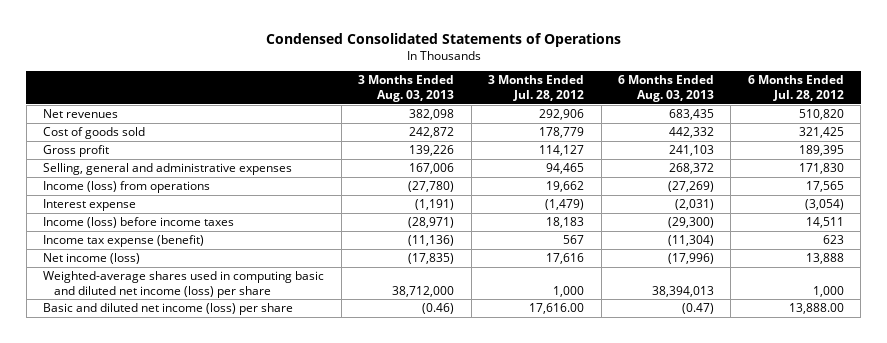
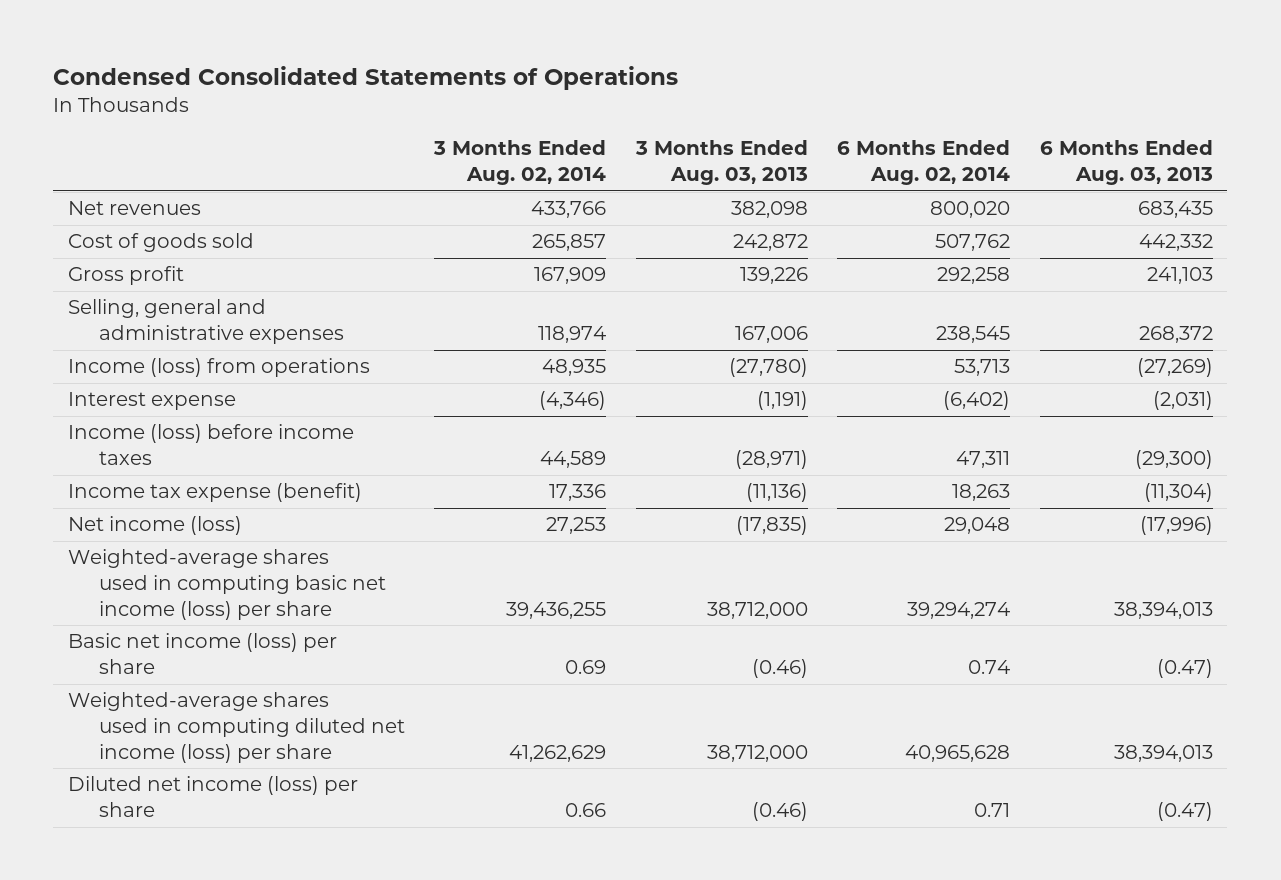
- | 3 Months Ended Aug. 03, 2013 | 3 Months Ended Jul. 28, 2012 | 6 Months Ended Aug. 03, 2013 | 6 Months Ended Jul. 28, 2012
+ | 3 Months Ended Aug. 02, 2014 | 3 Months Ended Aug. 03, 2013 | 6 Months Ended Aug. 02, 2014 | 6 Months Ended Aug. 03, 2013
- Weighted-average shares used in computing basic and diluted net income (loss) per share | 38,712,000 | 1,000 | 38,394,013 | 1,000
- Basic and diluted net income (loss) per share | (0.46) | 17,616.00 | (0.47) | 13,888.00
+ Weighted-average shares used in computing basic net income (loss) per share | 39,436,255 | 38,712,000 | 39,294,274 | 38,394,013
+ Basic net income (loss) per share | 0.69 | (0.46) | 0.74 | (0.47)
+ Weighted-average shares used in computing diluted net income (loss) per share | 41,262,629 | 38,712,000 | 40,965,628 | 38,394,013
+ Diluted net income (loss) per share | 0.66 | (0.46) | 0.71 | (0.47)

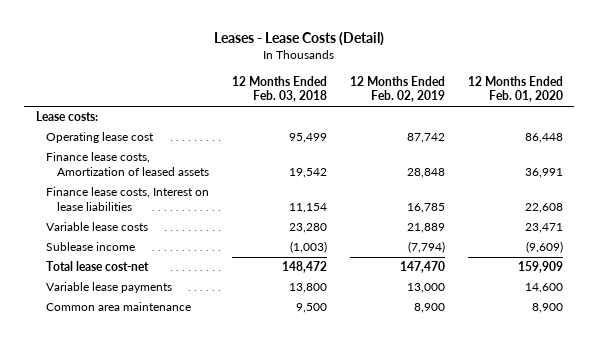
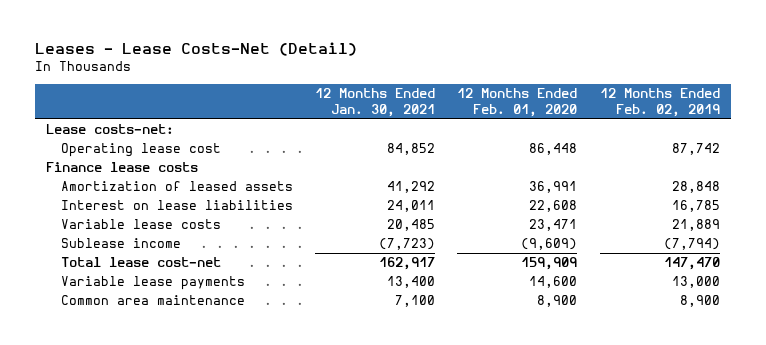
- Leases - Lease Costs (Detail)
+ Leases - Lease Costs-Net (Detail)
- | 12 Months Ended Feb. 03, 2018 | 12 Months Ended Feb. 02, 2019 | 12 Months Ended Feb. 01, 2020
+ | 12 Months Ended Jan. 30, 2021 | 12 Months Ended Feb. 01, 2020 | 12 Months Ended Feb. 02, 2019
- Lease costs:
+ Lease costs-net:
- Finance lease costs, Amortization of leased assets | 19,542 | 28,848 | 36,991
- Finance lease costs, Interest on lease liabilities | 11,154 | 16,785 | 22,608
+ Finance lease costs
+ Amortization of leased assets | 41,292 | 36,991 | 28,848
+ Interest on lease liabilities | 24,011 | 22,608 | 16,785

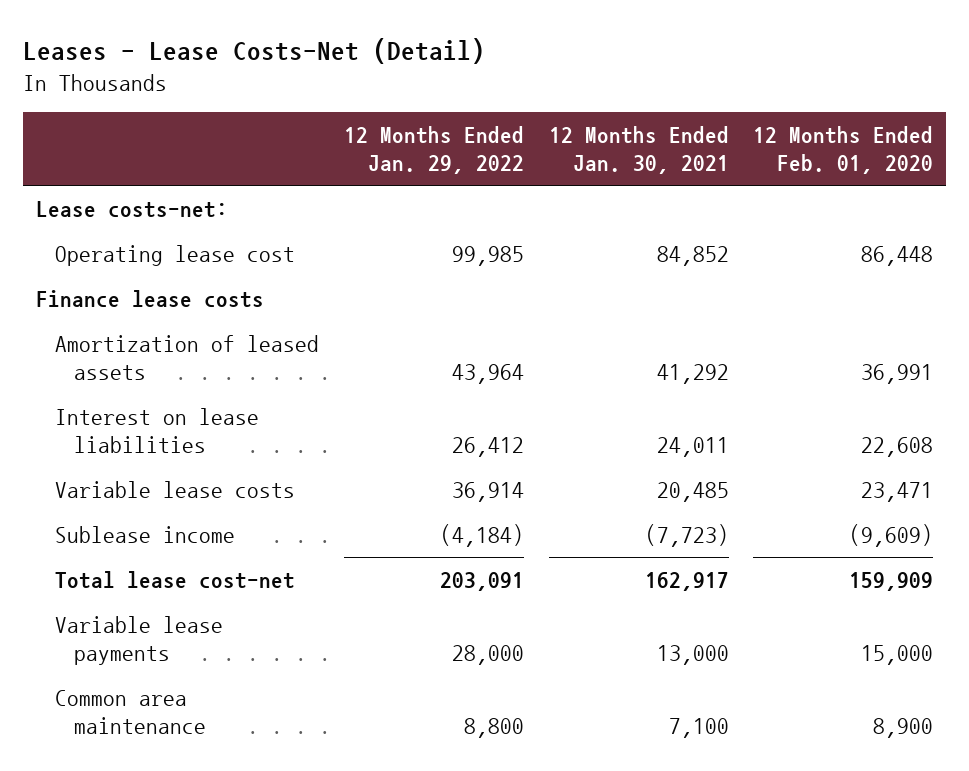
- | 12 Months Ended Jan. 30, 2021 | 12 Months Ended Feb. 01, 2020 | 12 Months Ended Feb. 02, 2019
+ | 12 Months Ended Jan. 29, 2022 | 12 Months Ended Jan. 30, 2021 | 12 Months Ended Feb. 01, 2020
- Variable lease payments | 13,400 | 14,600 | 13,000
+ Variable lease payments | 28,000 | 13,000 | 15,000

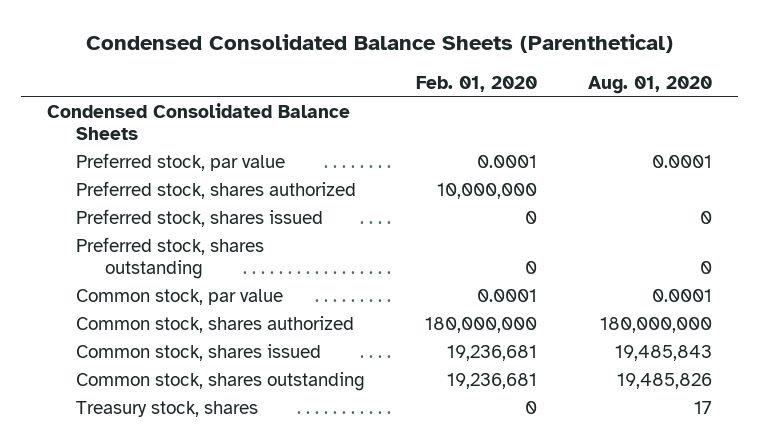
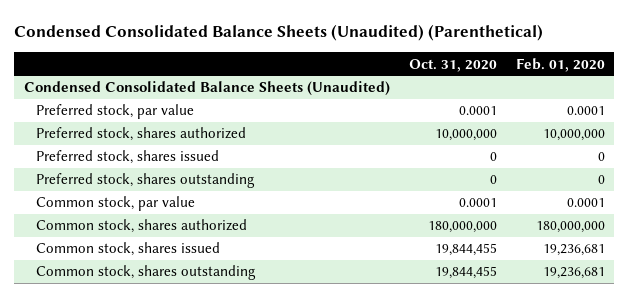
- Condensed Consolidated Balance Sheets (Parenthetical)
+ Condensed Consolidated Balance Sheets (Unaudited) (Parenthetical)
- | Feb. 01, 2020 | Aug. 01, 2020
+ | Oct. 31, 2020 | Feb. 01, 2020
- Condensed Consolidated Balance Sheets
+ Condensed Consolidated Balance Sheets (Unaudited)
- Treasury stock, shares | 0 | 17

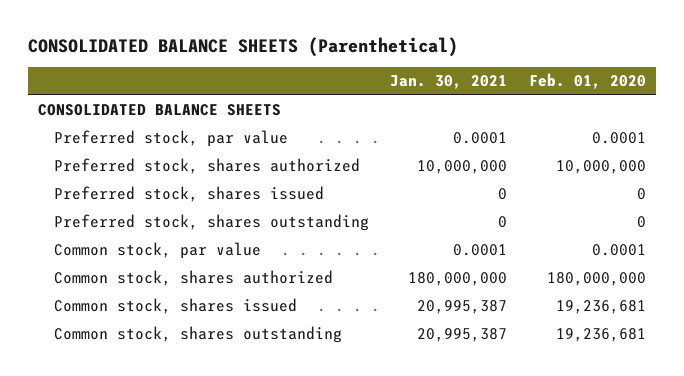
- Condensed Consolidated Balance Sheets (Unaudited) (Parenthetical)
+ CONSOLIDATED BALANCE SHEETS (Parenthetical)
- | Oct. 31, 2020 | Feb. 01, 2020
+ | Jan. 30, 2021 | Feb. 01, 2020
- Condensed Consolidated Balance Sheets (Unaudited)
+ CONSOLIDATED BALANCE SHEETS

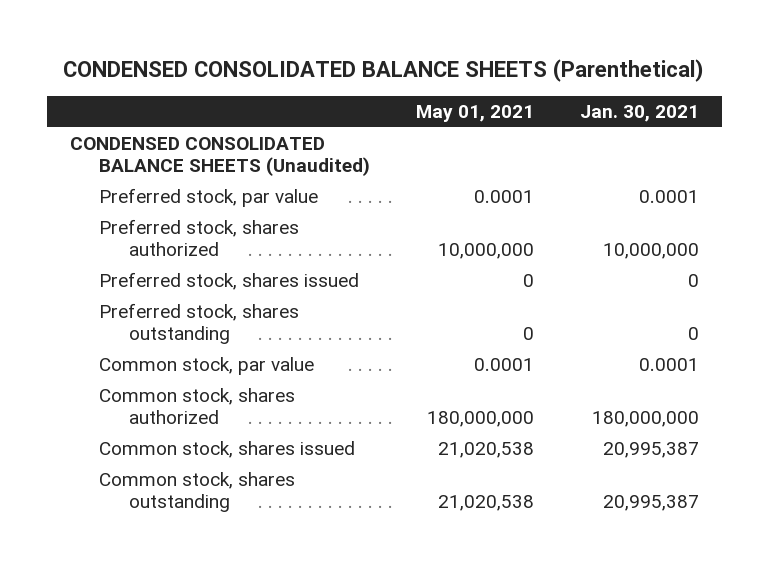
- CONSOLIDATED BALANCE SHEETS (Parenthetical)
+ CONDENSED CONSOLIDATED BALANCE SHEETS (Parenthetical)
- | Jan. 30, 2021 | Feb. 01, 2020
+ | May 01, 2021 | Jan. 30, 2021
- CONSOLIDATED BALANCE SHEETS
+ CONDENSED CONSOLIDATED BALANCE SHEETS (Unaudited)

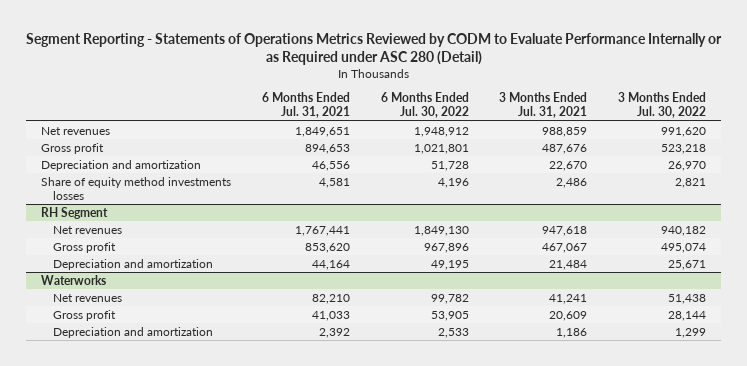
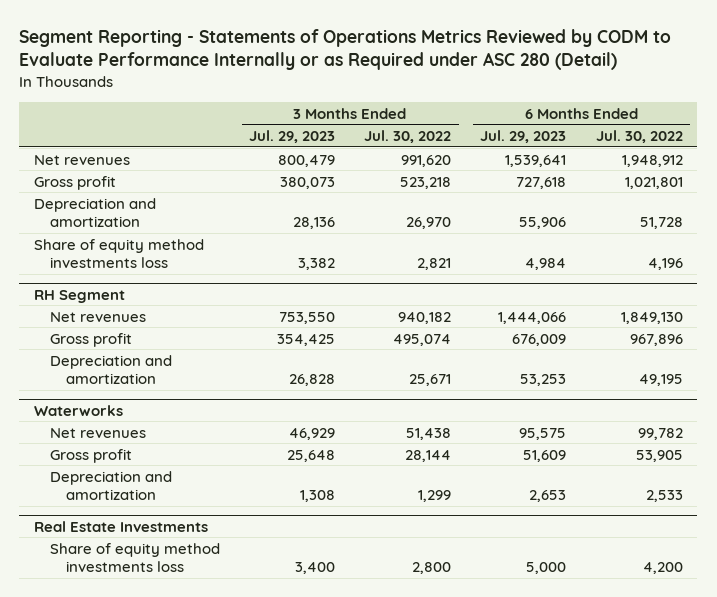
- | 6 Months Ended Jul. 31, 2021 | 6 Months Ended Jul. 30, 2022 | 3 Months Ended Jul. 31, 2021 | 3 Months Ended Jul. 30, 2022
+ | 3 Months Ended Jul. 29, 2023 | 3 Months Ended Jul. 30, 2022 | 6 Months Ended Jul. 29, 2023 | 6 Months Ended Jul. 30, 2022
- Share of equity method investments losses | 4,581 | 4,196 | 2,486 | 2,821
+ Share of equity method investments loss | 3,382 | 2,821 | 4,984 | 4,196
+ Real Estate Investments
+ Share of equity method investments loss | 3,400 | 2,800 | 5,000 | 4,200

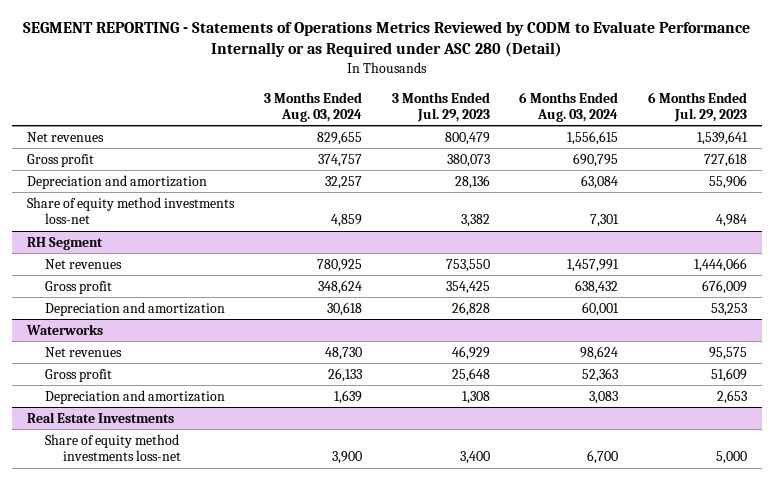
- Segment Reporting - Statements of Operations Metrics Reviewed by CODM to Evaluate Performance Internally or as Required under ASC 280 (Detail)
+ SEGMENT REPORTING - Statements of Operations Metrics Reviewed by CODM to Evaluate Performance Internally or as Required under ASC 280 (Detail)
- | 3 Months Ended Jul. 29, 2023 | 3 Months Ended Jul. 30, 2022 | 6 Months Ended Jul. 29, 2023 | 6 Months Ended Jul. 30, 2022
+ | 3 Months Ended Aug. 03, 2024 | 3 Months Ended Jul. 29, 2023 | 6 Months Ended Aug. 03, 2024 | 6 Months Ended Jul. 29, 2023
- Share of equity method investments loss | 3,382 | 2,821 | 4,984 | 4,196
+ Share of equity method investments loss-net | 4,859 | 3,382 | 7,301 | 4,984
@ Real Estate Investments
- Share of equity method investments loss | 3,400 | 2,800 | 5,000 | 4,200
+ Share of equity method investments loss-net | 3,900 | 3,400 | 6,700 | 5,000

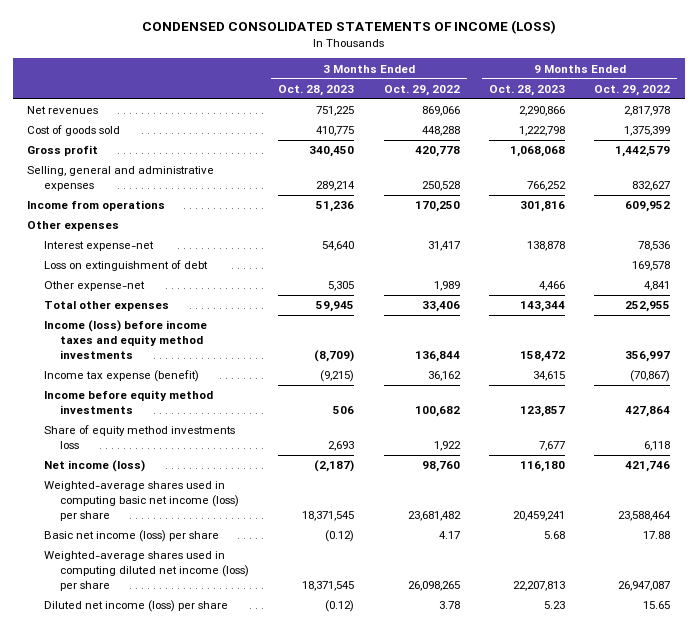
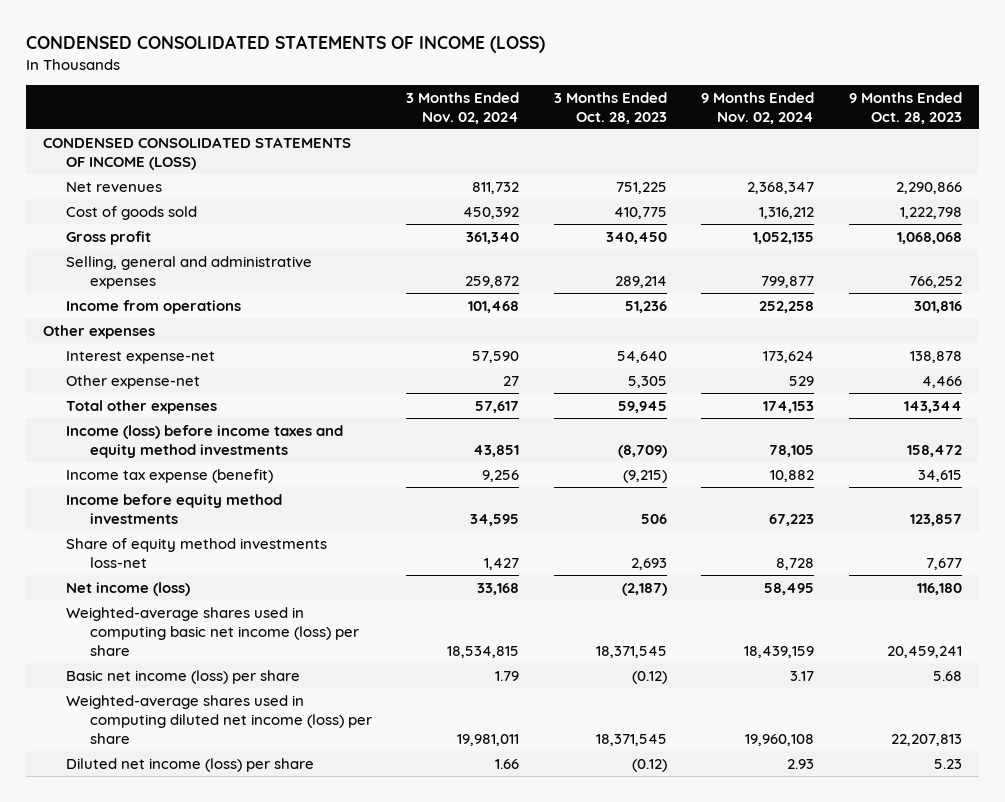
- | 3 Months Ended Oct. 28, 2023 | 3 Months Ended Oct. 29, 2022 | 9 Months Ended Oct. 28, 2023 | 9 Months Ended Oct. 29, 2022
+ | 3 Months Ended Nov. 02, 2024 | 3 Months Ended Oct. 28, 2023 | 9 Months Ended Nov. 02, 2024 | 9 Months Ended Oct. 28, 2023
+ CONDENSED CONSOLIDATED STATEMENTS OF INCOME (LOSS)
- Loss on extinguishment of debt | | | | 169,578
- Share of equity method investments loss | 2,693 | 1,922 | 7,677 | 6,118
+ Share of equity method investments loss-net | 1,427 | 2,693 | 8,728 | 7,677

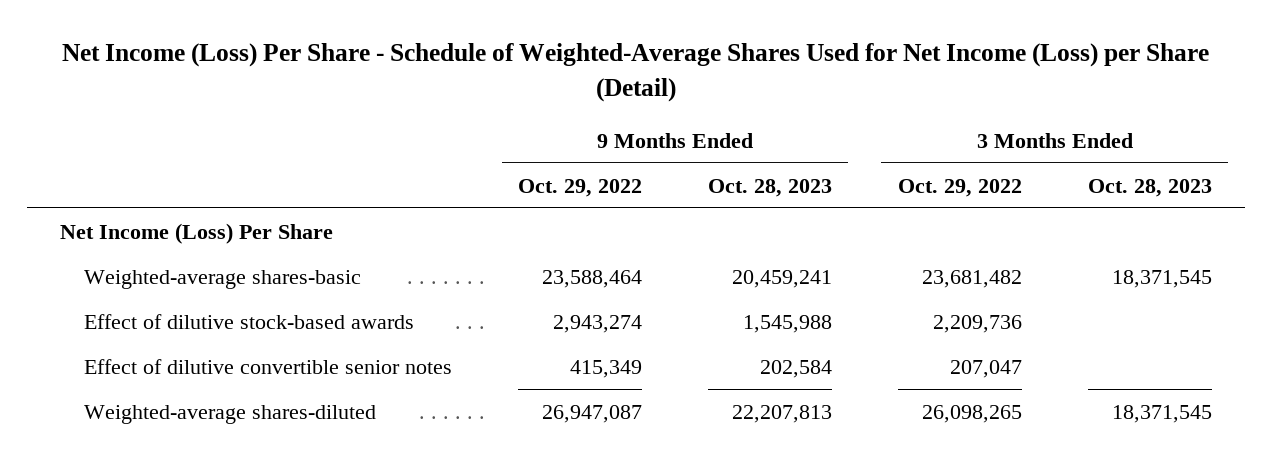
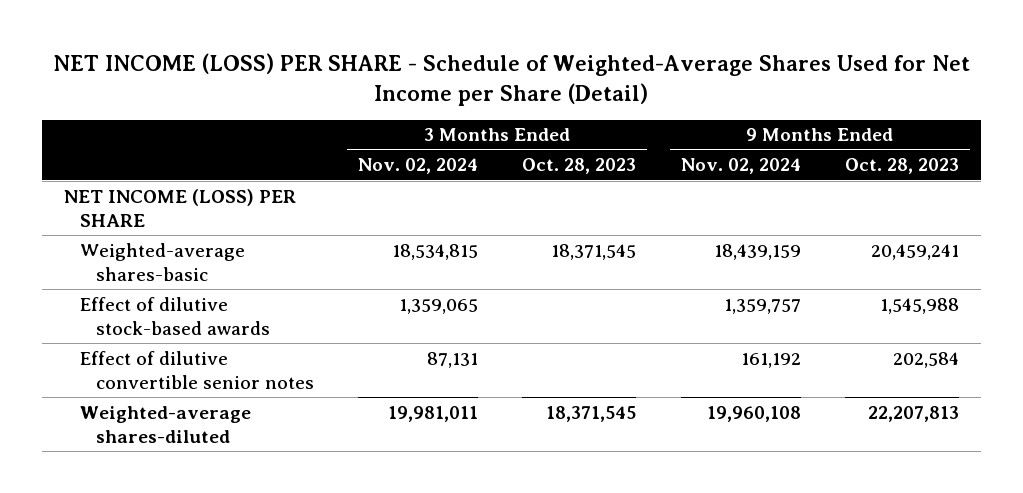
- Net Income (Loss) Per Share - Schedule of Weighted-Average Shares Used for Net Income (Loss) per Share (Detail)
+ NET INCOME (LOSS) PER SHARE - Schedule of Weighted-Average Shares Used for Net Income per Share (Detail)
- | 9 Months Ended Oct. 29, 2022 | 9 Months Ended Oct. 28, 2023 | 3 Months Ended Oct. 29, 2022 | 3 Months Ended Oct. 28, 2023
+ | 3 Months Ended Nov. 02, 2024 | 3 Months Ended Oct. 28, 2023 | 9 Months Ended Nov. 02, 2024 | 9 Months Ended Oct. 28, 2023
- Net Income (Loss) Per Share
+ NET INCOME (LOSS) PER SHARE

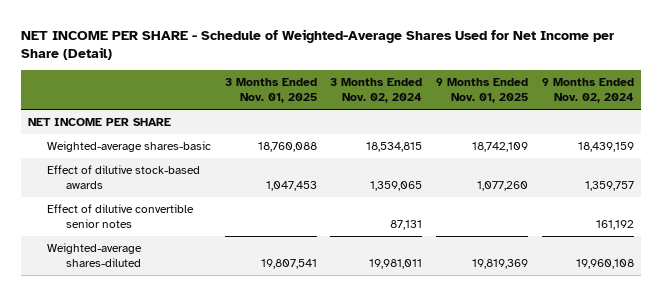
- NET INCOME (LOSS) PER SHARE - Schedule of Weighted-Average Shares Used for Net Income per Share (Detail)
+ NET INCOME PER SHARE - Schedule of Weighted-Average Shares Used for Net Income per Share (Detail)
- | 3 Months Ended Nov. 02, 2024 | 3 Months Ended Oct. 28, 2023 | 9 Months Ended Nov. 02, 2024 | 9 Months Ended Oct. 28, 2023
+ | 3 Months Ended Nov. 01, 2025 | 3 Months Ended Nov. 02, 2024 | 9 Months Ended Nov. 01, 2025 | 9 Months Ended Nov. 02, 2024
- NET INCOME (LOSS) PER SHARE
+ NET INCOME PER SHARE

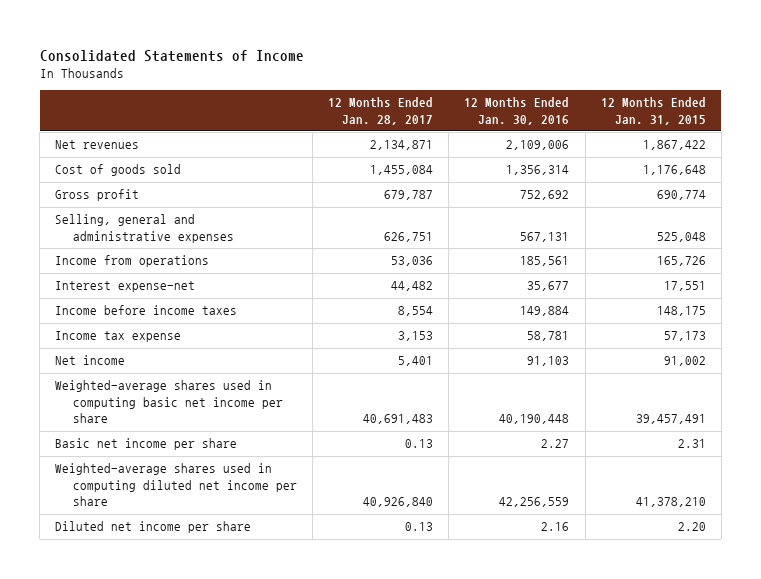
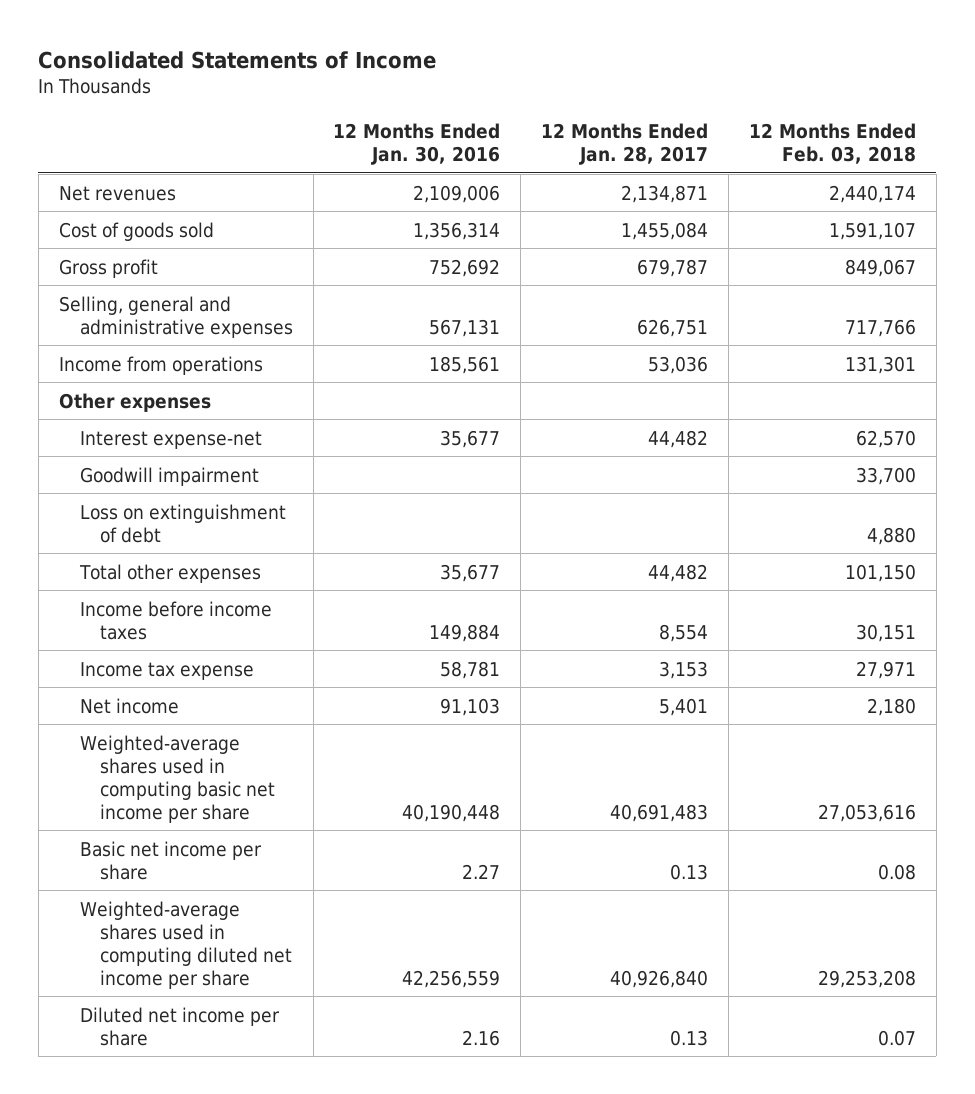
- | 12 Months Ended Jan. 28, 2017 | 12 Months Ended Jan. 30, 2016 | 12 Months Ended Jan. 31, 2015
+ | 12 Months Ended Jan. 30, 2016 | 12 Months Ended Jan. 28, 2017 | 12 Months Ended Feb. 03, 2018
+ Other expenses
+ Goodwill impairment | | | 33,700
+ Loss on extinguishment of debt | | | 4,880
+ Total other expenses | 35,677 | 44,482 | 101,150

